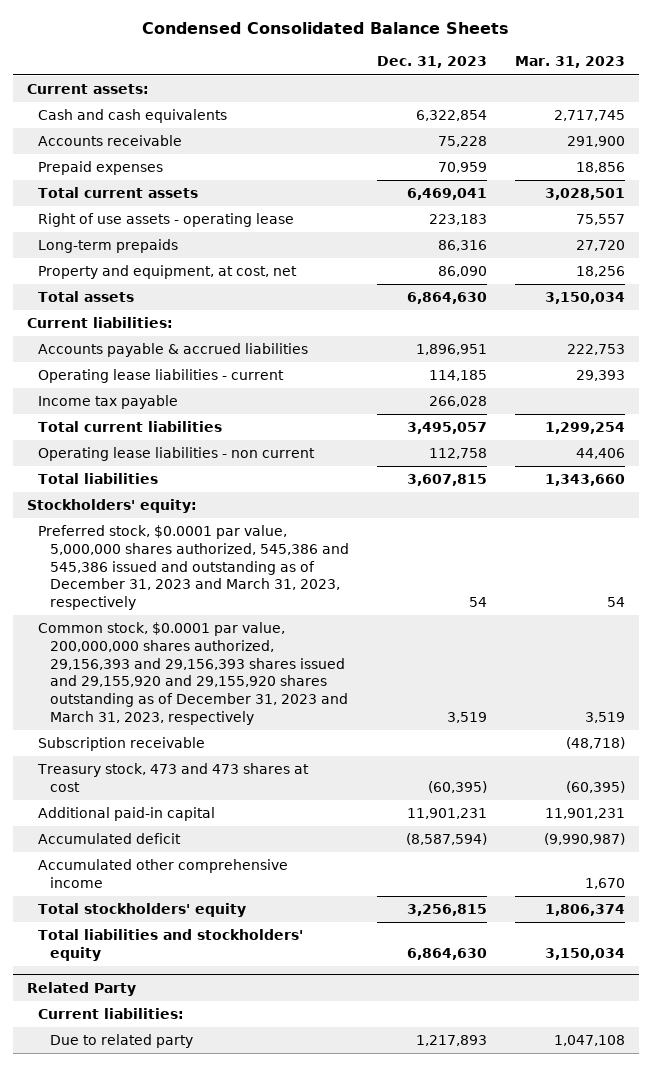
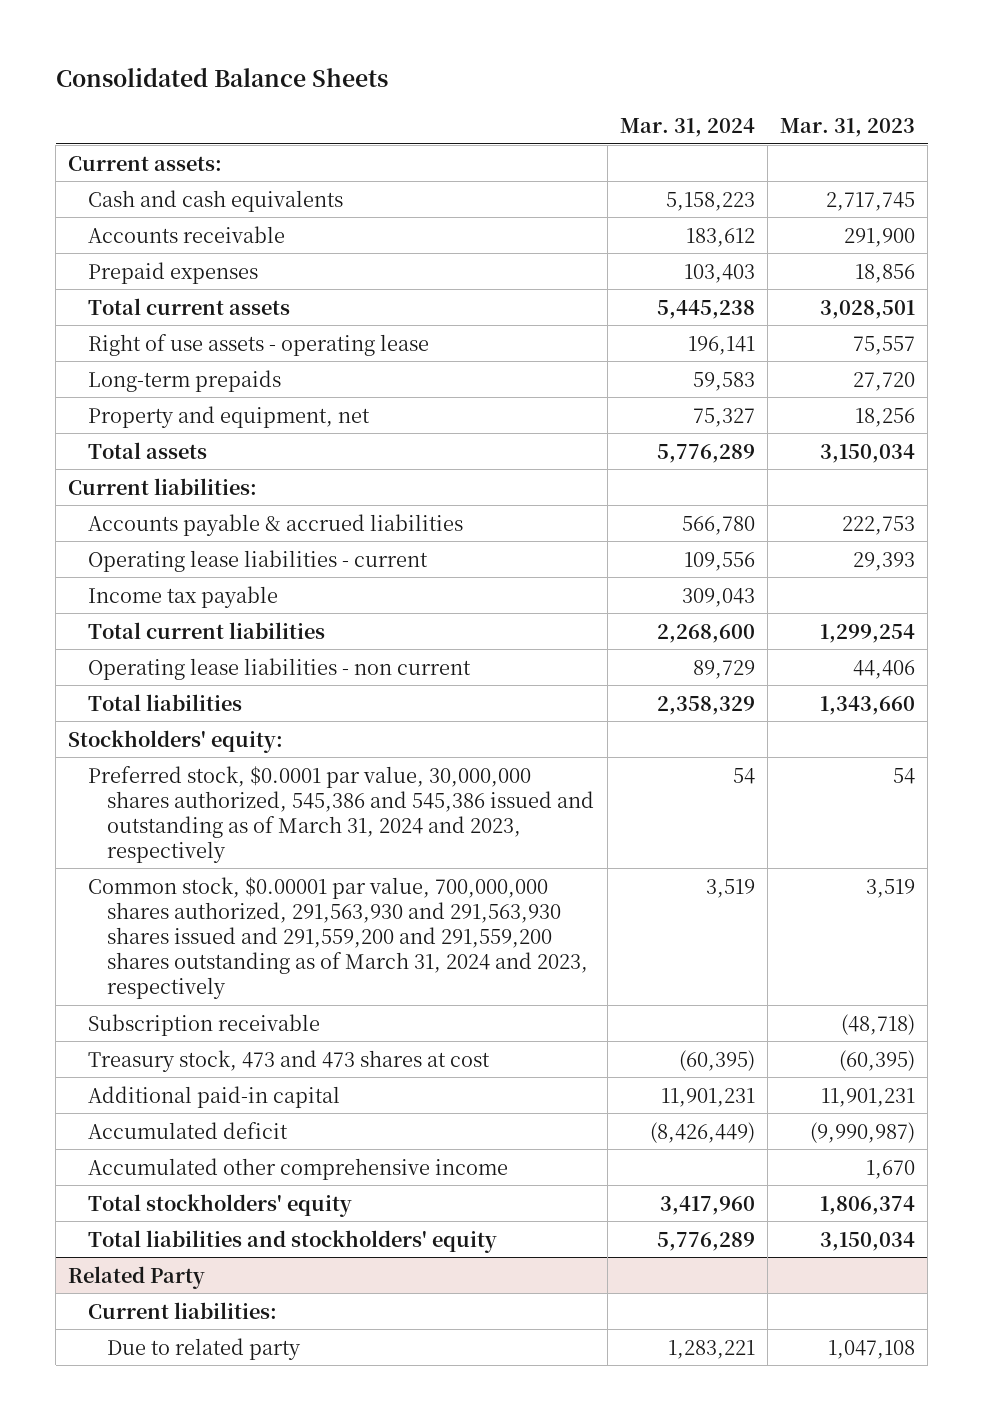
- Condensed Consolidated Balance Sheets
+ Consolidated Balance Sheets
- | Dec. 31, 2023 | Mar. 31, 2023
+ | Mar. 31, 2024 | Mar. 31, 2023
- Property and equipment, at cost, net | 86,090 | 18,256
+ Property and equipment, net | 75,327 | 18,256
- Preferred stock, $0.0001 par value, 5,000,000 shares authorized, 545,386 and 545,386 issued and outstanding as of December 31, 2023 and March 31, 2023, respectively | 54 | 54
- Common stock, $0.0001 par value, 200,000,000 shares authorized, 29,156,393 and 29,156,393 shares issued and 29,155,920 and 29,155,920 shares outstanding as of December 31, 2023 and March 31, 2023, respectively | 3,519 | 3,519
+ Preferred stock, $0.0001 par value, 30,000,000 shares authorized, 545,386 and 545,386 issued and outstanding as of March 31, 2024 and 2023, respectively | 54 | 54
+ Common stock, $0.00001 par value, 700,000,000 shares authorized, 291,563,930 and 291,563,930 shares issued and 291,559,200 and 291,559,200 shares outstanding as of March 31, 2024 and 2023, respectively | 3,519 | 3,519

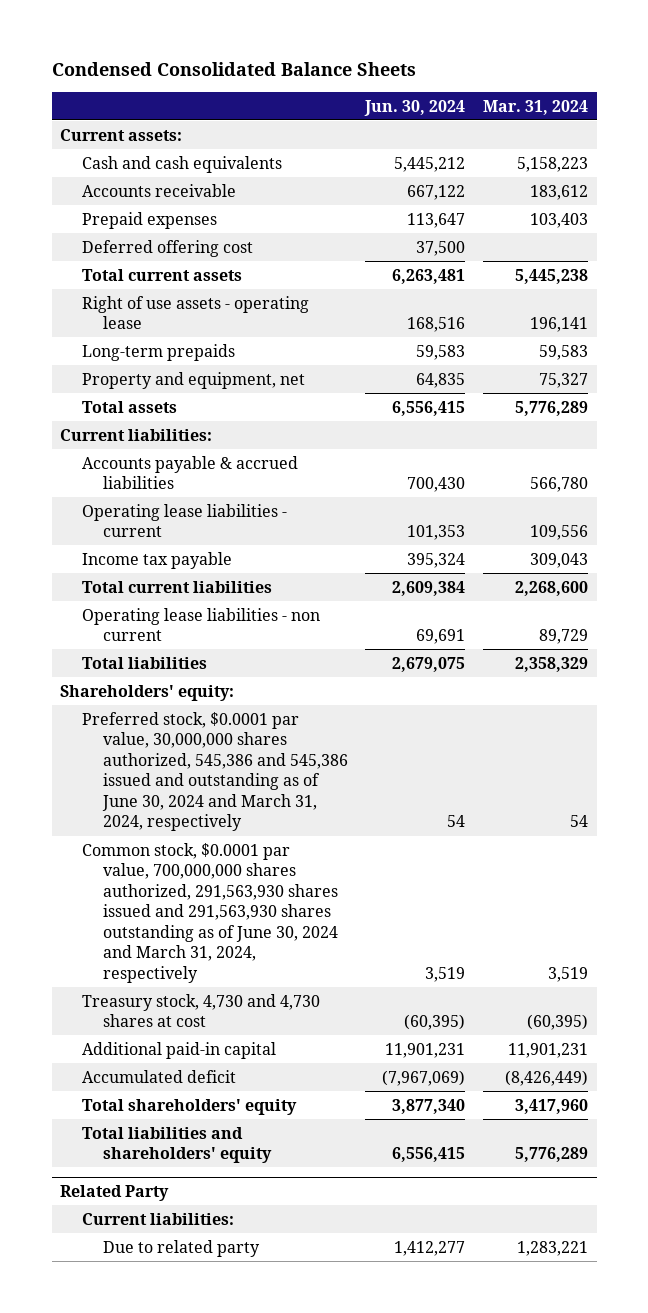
- Consolidated Balance Sheets
+ Condensed Consolidated Balance Sheets
- | Mar. 31, 2024 | Mar. 31, 2023
+ | Jun. 30, 2024 | Mar. 31, 2024
+ Deferred offering cost | 37,500 |
- Stockholders' equity:
- Preferred stock, $0.0001 par value, 30,000,000 shares authorized, 545,386 and 545,386 issued and outstanding as of March 31, 2024 and 2023, respectively | 54 | 54
- Common stock, $0.00001 par value, 700,000,000 shares authorized, 291,563,930 and 291,563,930 shares issued and 291,559,200 and 291,559,200 shares outstanding as of March 31, 2024 and 2023, respectively | 3,519 | 3,519
- Subscription receivable | | (48,718)
- Treasury stock, 473 and 473 shares at cost | (60,395) | (60,395)
+ Shareholders' equity:
+ Preferred stock, $0.0001 par value, 30,000,000 shares authorized, 545,386 and 545,386 issued and outstanding as of June 30, 2024 and March 31, 2024, respectively | 54 | 54
+ Common stock, $0.0001 par value, 700,000,000 shares authorized, 291,563,930 shares issued and 291,563,930 shares outstanding as of June 30, 2024 and March 31, 2024, respectively | 3,519 | 3,519
+ Treasury stock, 4,730 and 4,730 shares at cost | (60,395) | (60,395)
- Accumulated other comprehensive income | | 1,670
- Total stockholders' equity | 3,417,960 | 1,806,374
- Total liabilities and stockholders' equity | 5,776,289 | 3,150,034
+ Total shareholders' equity | 3,877,340 | 3,417,960
+ Total liabilities and shareholders' equity | 6,556,415 | 5,776,289

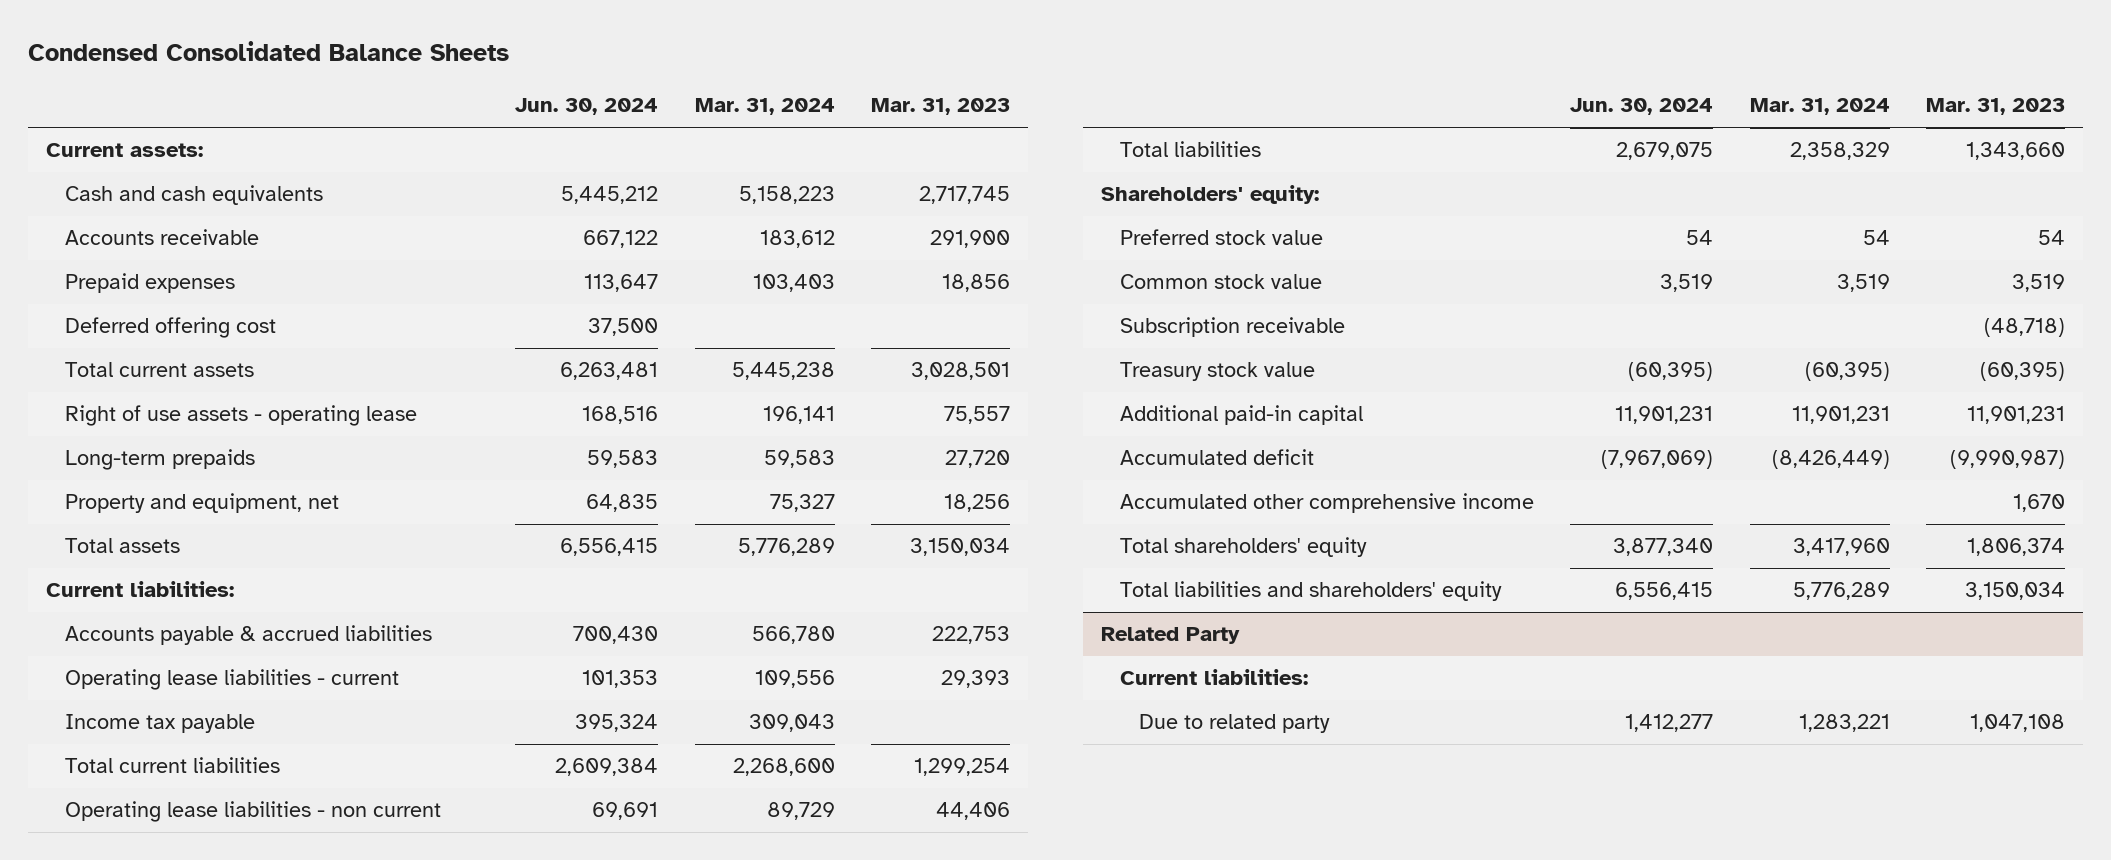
- | Jun. 30, 2024 | Mar. 31, 2024
+ | Jun. 30, 2024 | Mar. 31, 2024 | Mar. 31, 2023
- Preferred stock, $0.0001 par value, 30,000,000 shares authorized, 545,386 and 545,386 issued and outstanding as of June 30, 2024 and March 31, 2024, respectively | 54 | 54
- Common stock, $0.0001 par value, 700,000,000 shares authorized, 291,563,930 shares issued and 291,563,930 shares outstanding as of June 30, 2024 and March 31, 2024, respectively | 3,519 | 3,519
- Treasury stock, 4,730 and 4,730 shares at cost | (60,395) | (60,395)
+ Preferred stock value | 54 | 54 | 54
+ Common stock value | 3,519 | 3,519 | 3,519
+ Subscription receivable | | | (48,718)
+ Treasury stock value | (60,395) | (60,395) | (60,395)
+ Accumulated other comprehensive income | | | 1,670

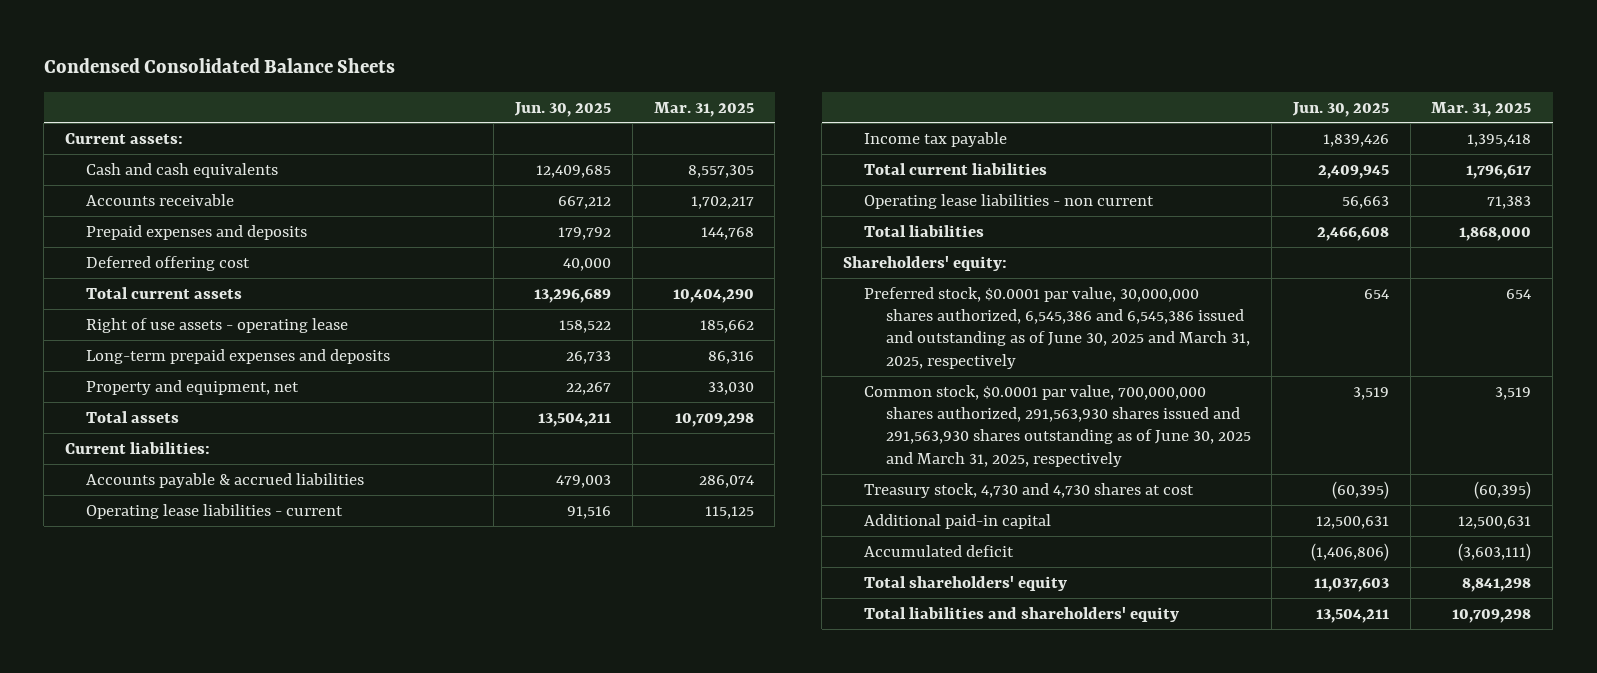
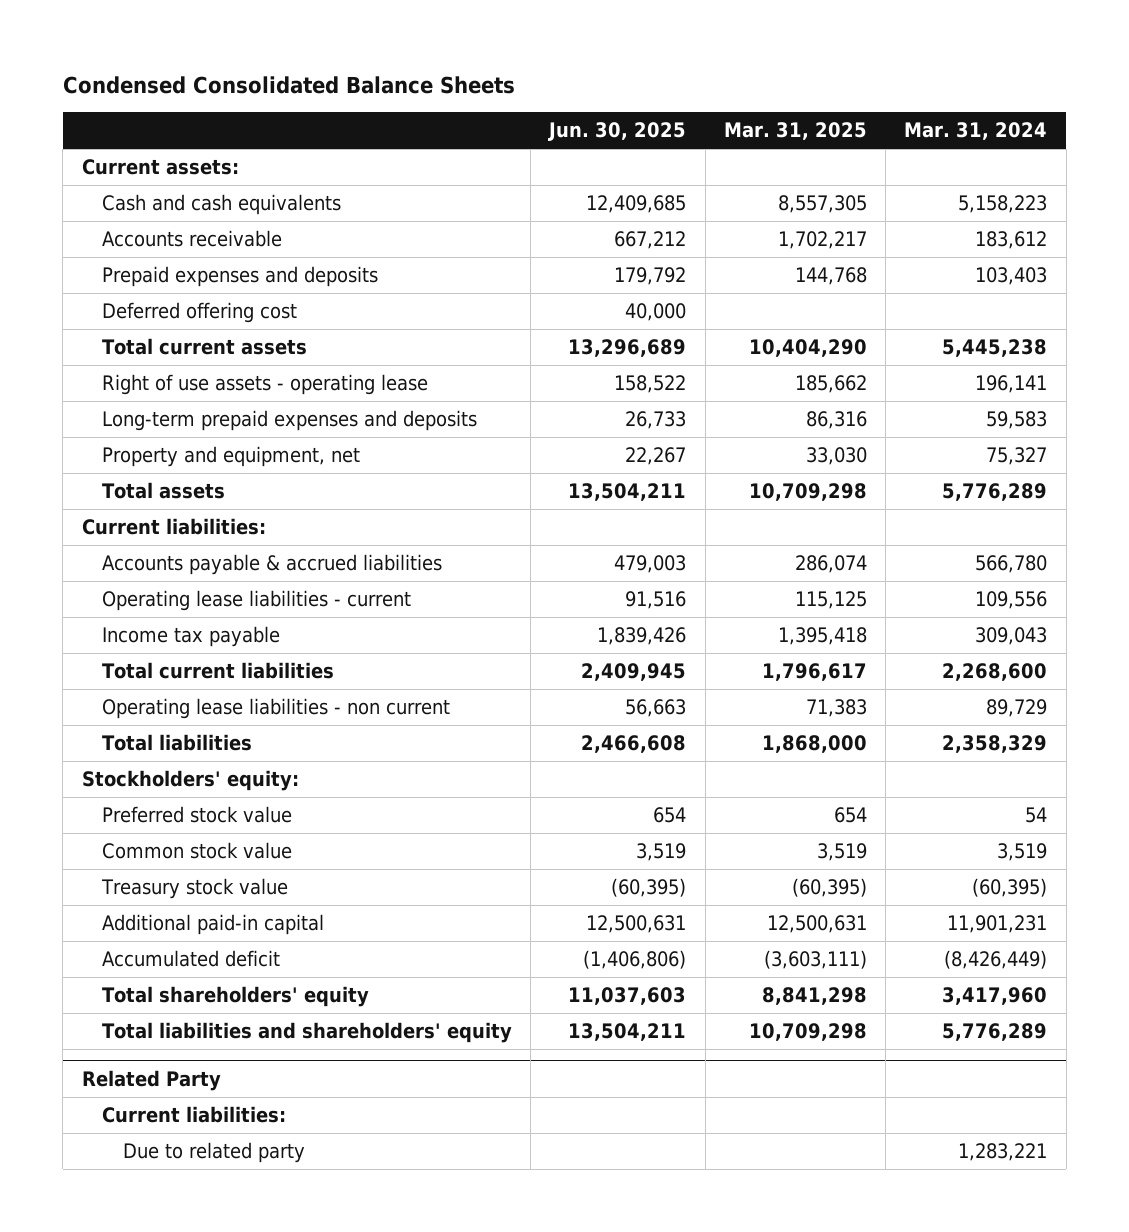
- | Jun. 30, 2025 | Mar. 31, 2025
+ | Jun. 30, 2025 | Mar. 31, 2025 | Mar. 31, 2024
- Shareholders' equity:
- Preferred stock, $0.0001 par value, 30,000,000 shares authorized, 6,545,386 and 6,545,386 issued and outstanding as of June 30, 2025 and March 31, 2025, respectively | 654 | 654
- Common stock, $0.0001 par value, 700,000,000 shares authorized, 291,563,930 shares issued and 291,563,930 shares outstanding as of June 30, 2025 and March 31, 2025, respectively | 3,519 | 3,519
- Treasury stock, 4,730 and 4,730 shares at cost | (60,395) | (60,395)
+ Stockholders' equity:
+ Preferred stock value | 654 | 654 | 54
+ Common stock value | 3,519 | 3,519 | 3,519
+ Treasury stock value | (60,395) | (60,395) | (60,395)
+ Related Party
+ Current liabilities:
+ Due to related party | | | 1,283,221

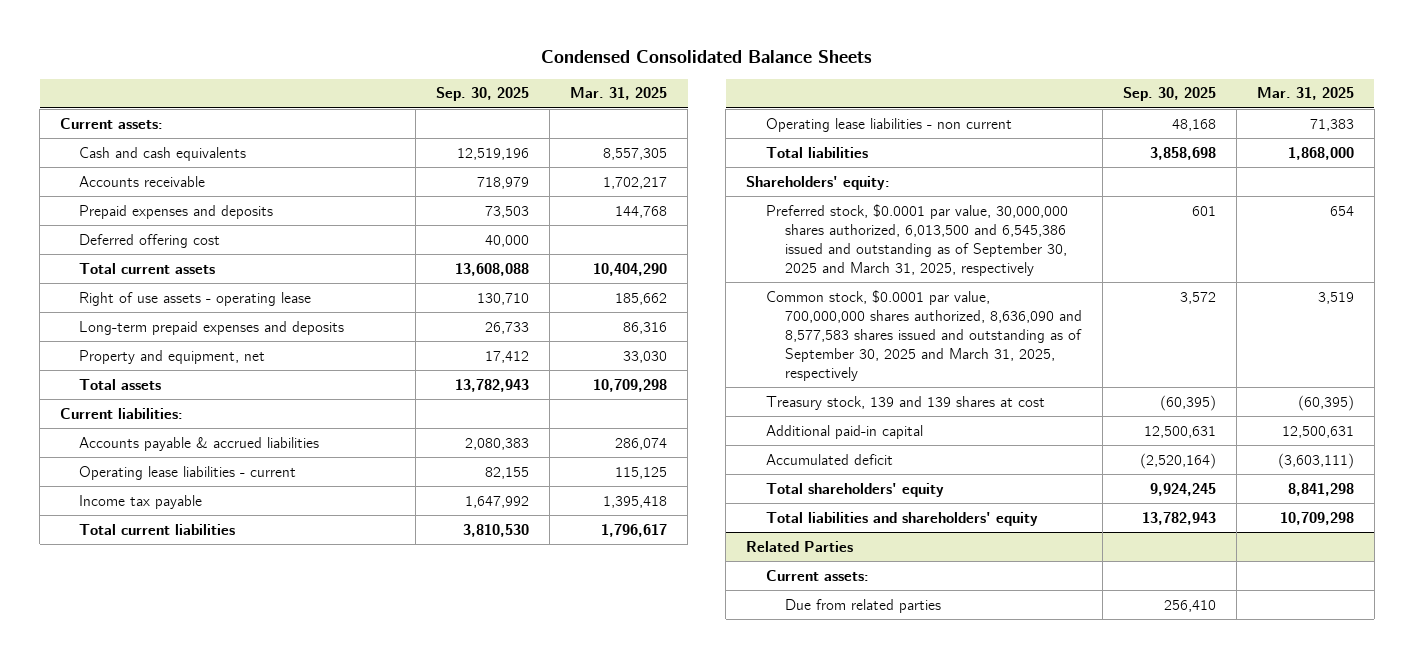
- | Jun. 30, 2025 | Mar. 31, 2025 | Mar. 31, 2024
+ | Sep. 30, 2025 | Mar. 31, 2025
- Stockholders' equity:
- Preferred stock value | 654 | 654 | 54
- Common stock value | 3,519 | 3,519 | 3,519
- Treasury stock value | (60,395) | (60,395) | (60,395)
+ Shareholders' equity:
+ Preferred stock, $0.0001 par value, 30,000,000 shares authorized, 6,013,500 and 6,545,386 issued and outstanding as of September 30, 2025 and March 31, 2025, respectively | 601 | 654
+ Common stock, $0.0001 par value, 700,000,000 shares authorized, 8,636,090 and 8,577,583 shares issued and outstanding as of September 30, 2025 and March 31, 2025, respectively | 3,572 | 3,519
+ Treasury stock, 139 and 139 shares at cost | (60,395) | (60,395)
- Related Party
- Current liabilities:
- Due to related party | | | 1,283,221
+ Related Parties
+ Current assets:
+ Due from related parties | 256,410 |

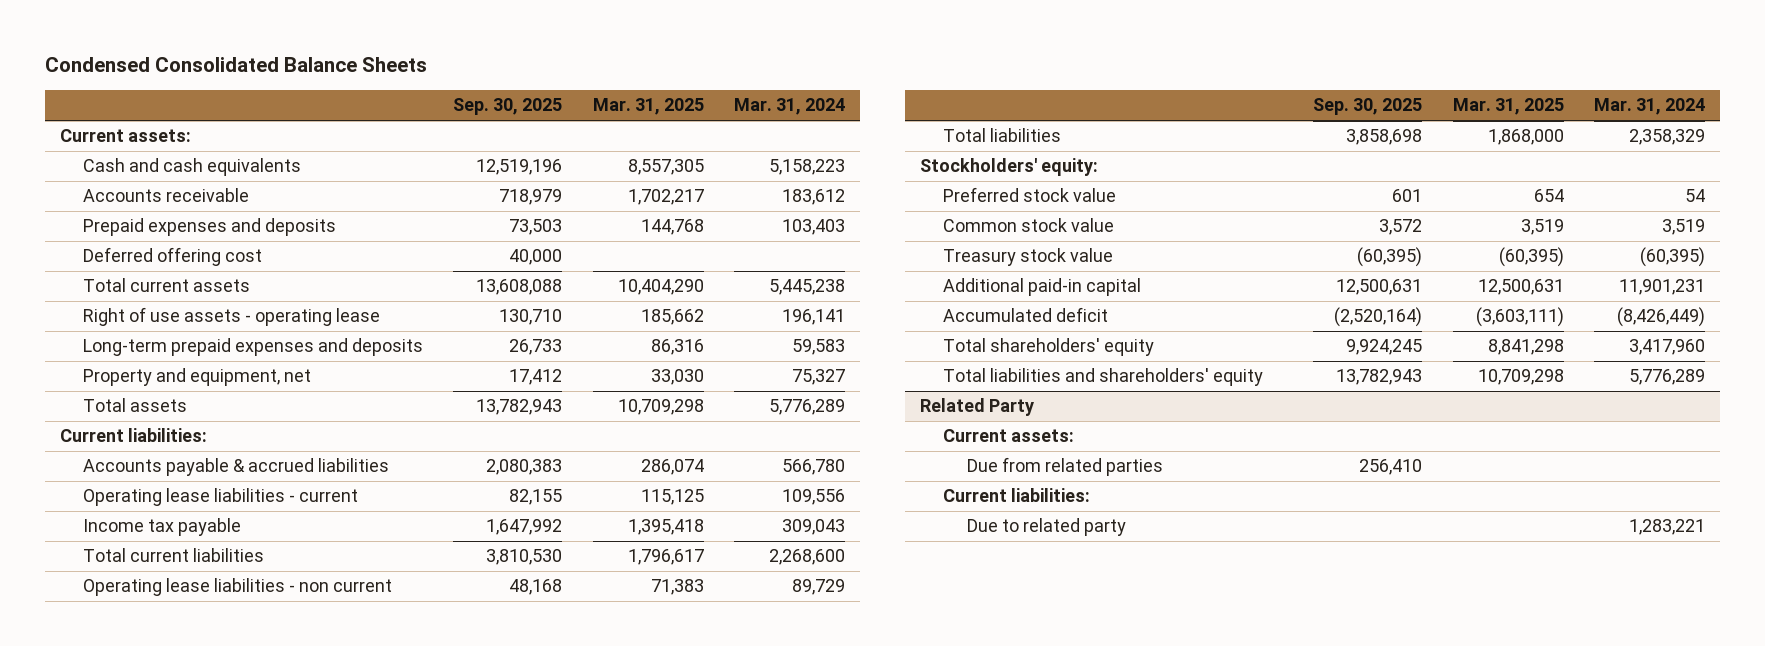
- | Sep. 30, 2025 | Mar. 31, 2025
+ | Sep. 30, 2025 | Mar. 31, 2025 | Mar. 31, 2024
- Shareholders' equity:
- Preferred stock, $0.0001 par value, 30,000,000 shares authorized, 6,013,500 and 6,545,386 issued and outstanding as of September 30, 2025 and March 31, 2025, respectively | 601 | 654
- Common stock, $0.0001 par value, 700,000,000 shares authorized, 8,636,090 and 8,577,583 shares issued and outstanding as of September 30, 2025 and March 31, 2025, respectively | 3,572 | 3,519
- Treasury stock, 139 and 139 shares at cost | (60,395) | (60,395)
+ Stockholders' equity:
+ Preferred stock value | 601 | 654 | 54
+ Common stock value | 3,572 | 3,519 | 3,519
+ Treasury stock value | (60,395) | (60,395) | (60,395)
- Related Parties
+ Related Party
+ Current liabilities:
+ Due to related party | | | 1,283,221

